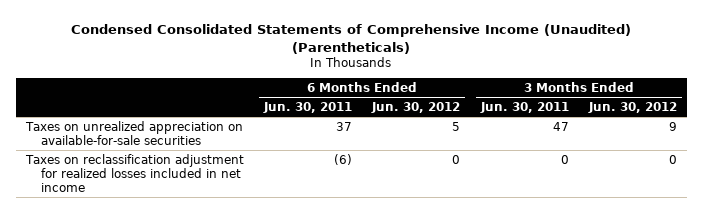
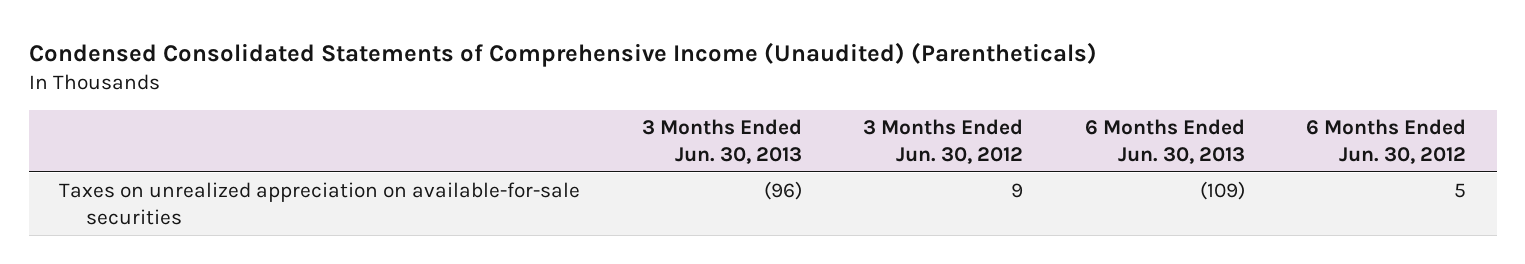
- | 6 Months Ended Jun. 30, 2011 | 6 Months Ended Jun. 30, 2012 | 3 Months Ended Jun. 30, 2011 | 3 Months Ended Jun. 30, 2012
+ | 3 Months Ended Jun. 30, 2013 | 3 Months Ended Jun. 30, 2012 | 6 Months Ended Jun. 30, 2013 | 6 Months Ended Jun. 30, 2012
- Taxes on reclassification adjustment for realized losses included in net income | (6) | 0 | 0 | 0

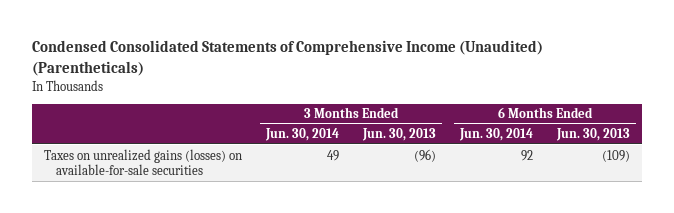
- | 3 Months Ended Jun. 30, 2013 | 3 Months Ended Jun. 30, 2012 | 6 Months Ended Jun. 30, 2013 | 6 Months Ended Jun. 30, 2012
+ | 3 Months Ended Jun. 30, 2014 | 3 Months Ended Jun. 30, 2013 | 6 Months Ended Jun. 30, 2014 | 6 Months Ended Jun. 30, 2013
- Taxes on unrealized appreciation on available-for-sale securities | (96) | 9 | (109) | 5
+ Taxes on unrealized gains (losses) on available-for-sale securities | 49 | (96) | 92 | (109)

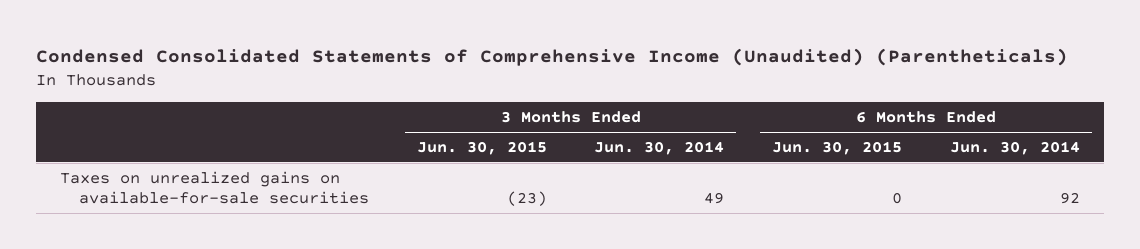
- | 3 Months Ended Jun. 30, 2014 | 3 Months Ended Jun. 30, 2013 | 6 Months Ended Jun. 30, 2014 | 6 Months Ended Jun. 30, 2013
+ | 3 Months Ended Jun. 30, 2015 | 3 Months Ended Jun. 30, 2014 | 6 Months Ended Jun. 30, 2015 | 6 Months Ended Jun. 30, 2014
- Taxes on unrealized gains (losses) on available-for-sale securities | 49 | (96) | 92 | (109)
+ Taxes on unrealized gains on available-for-sale securities | (23) | 49 | 0 | 92

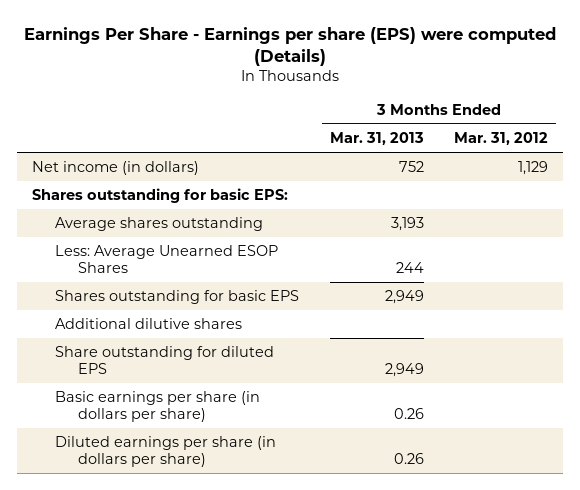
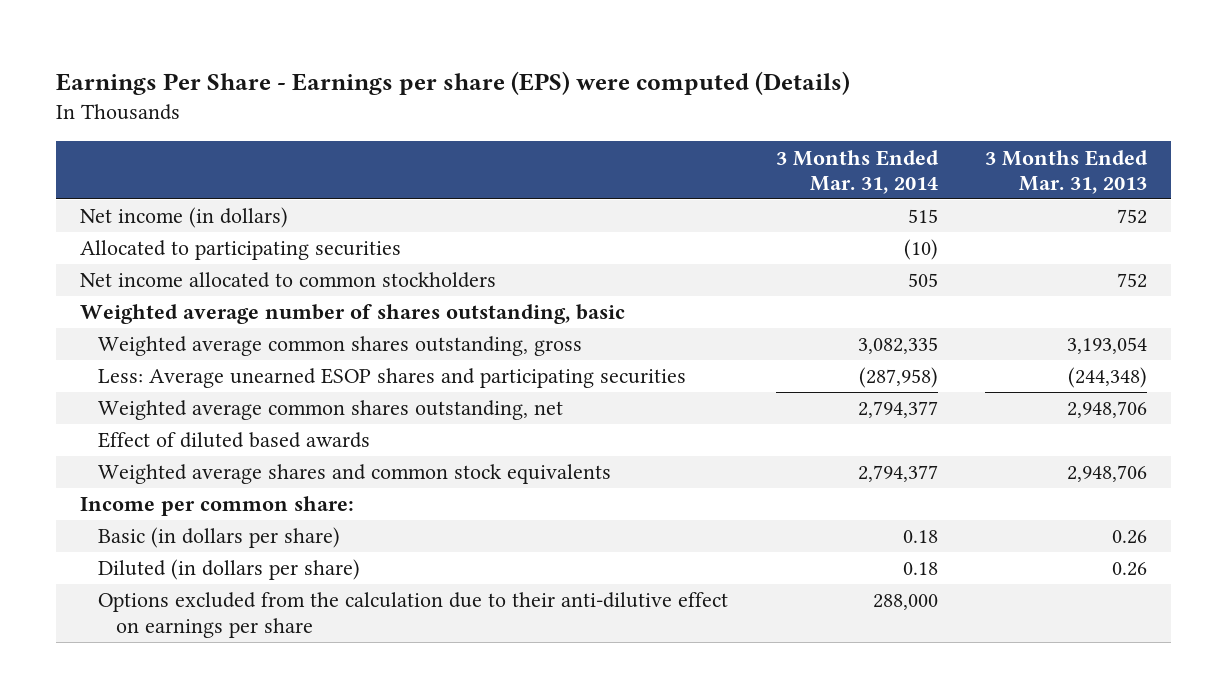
- | 3 Months Ended Mar. 31, 2013 | 3 Months Ended Mar. 31, 2012
+ | 3 Months Ended Mar. 31, 2014 | 3 Months Ended Mar. 31, 2013
- Shares outstanding for basic EPS:
- Average shares outstanding | 3,193 |
- Less: Average Unearned ESOP Shares | 244 |
- Shares outstanding for basic EPS | 2,949 |
- Additional dilutive shares
- Share outstanding for diluted EPS | 2,949 |
- Basic earnings per share (in dollars per share) | 0.26 |
- Diluted earnings per share (in dollars per share) | 0.26 |
+ Allocated to participating securities | (10) |
+ Net income allocated to common stockholders | 505 | 752
+ Weighted average number of shares outstanding, basic
+ Weighted average common shares outstanding, gross | 3,082,335 | 3,193,054
+ Less: Average unearned ESOP shares and participating securities | (287,958) | (244,348)
+ Weighted average common shares outstanding, net | 2,794,377 | 2,948,706
+ Effect of diluted based awards
+ Weighted average shares and common stock equivalents | 2,794,377 | 2,948,706
+ Income per common share:
+ Basic (in dollars per share) | 0.18 | 0.26
+ Diluted (in dollars per share) | 0.18 | 0.26
+ Options excluded from the calculation due to their anti-dilutive effect on earnings per share | 288,000 |

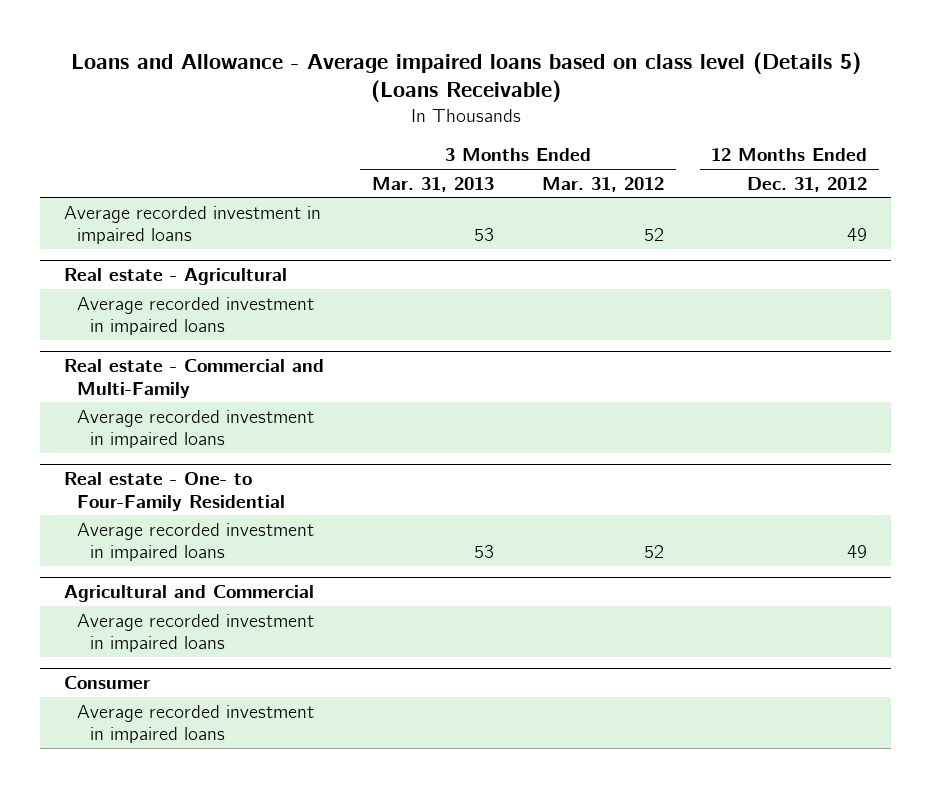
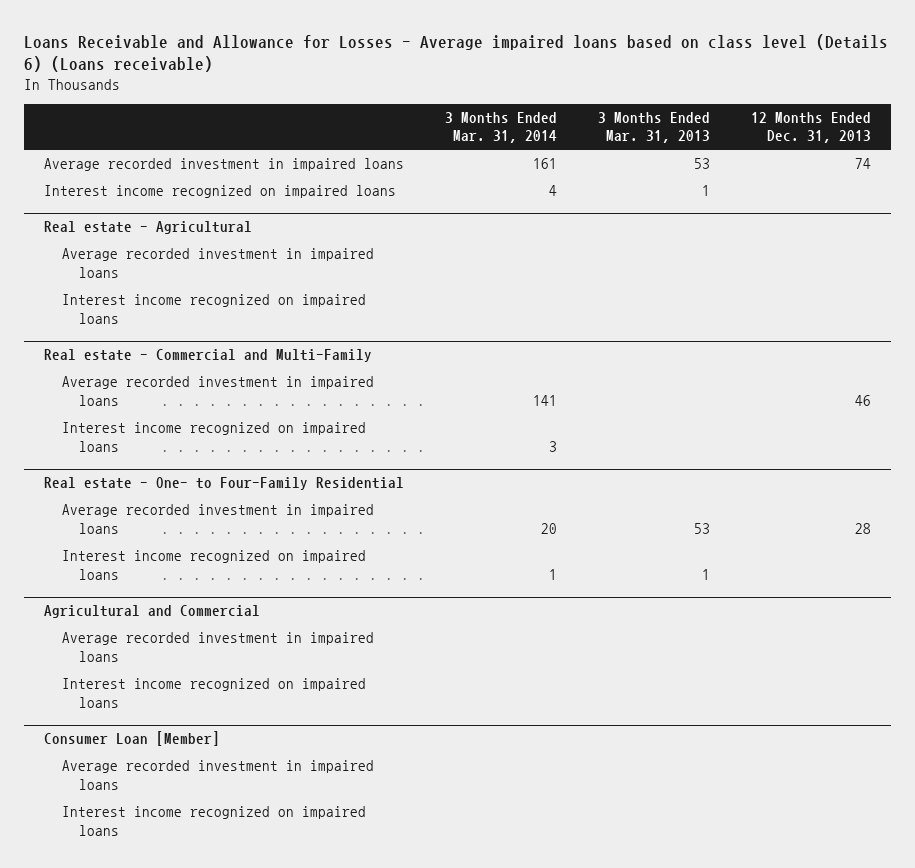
- Loans and Allowance - Average impaired loans based on class level (Details 5) (Loans Receivable)
+ Loans Receivable and Allowance for Losses - Average impaired loans based on class level (Details 6) (Loans receivable)
- | 3 Months Ended Mar. 31, 2013 | 3 Months Ended Mar. 31, 2012 | 12 Months Ended Dec. 31, 2012
+ | 3 Months Ended Mar. 31, 2014 | 3 Months Ended Mar. 31, 2013 | 12 Months Ended Dec. 31, 2013
+ Interest income recognized on impaired loans | 4 | 1 |
@ Real estate - Agricultural
+ Interest income recognized on impaired loans
@ Real estate - Commercial and Multi-Family
+ Interest income recognized on impaired loans | 3 | |
@ Real estate - One- to Four-Family Residential
+ Interest income recognized on impaired loans | 1 | 1 |
- Consumer
@ Agricultural and Commercial
+ Interest income recognized on impaired loans
+ Consumer Loan [Member]
+ Interest income recognized on impaired loans

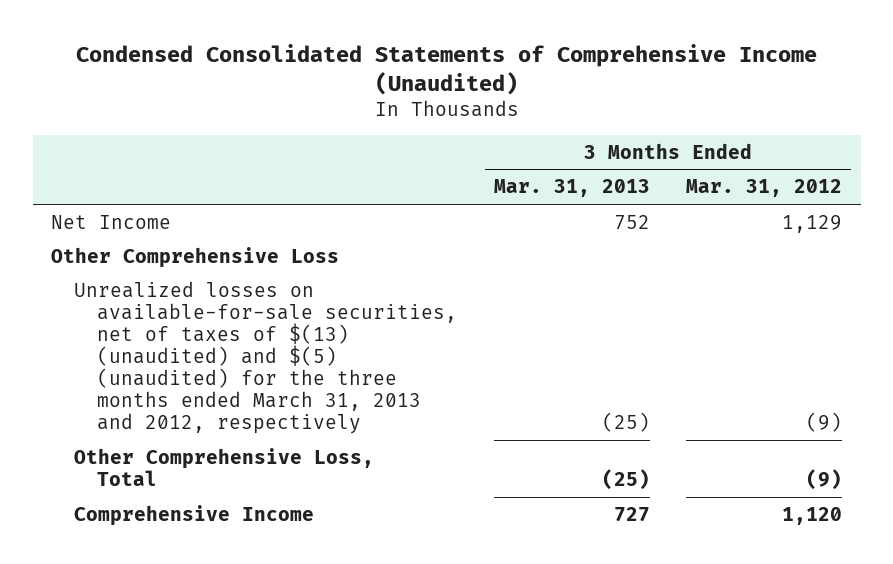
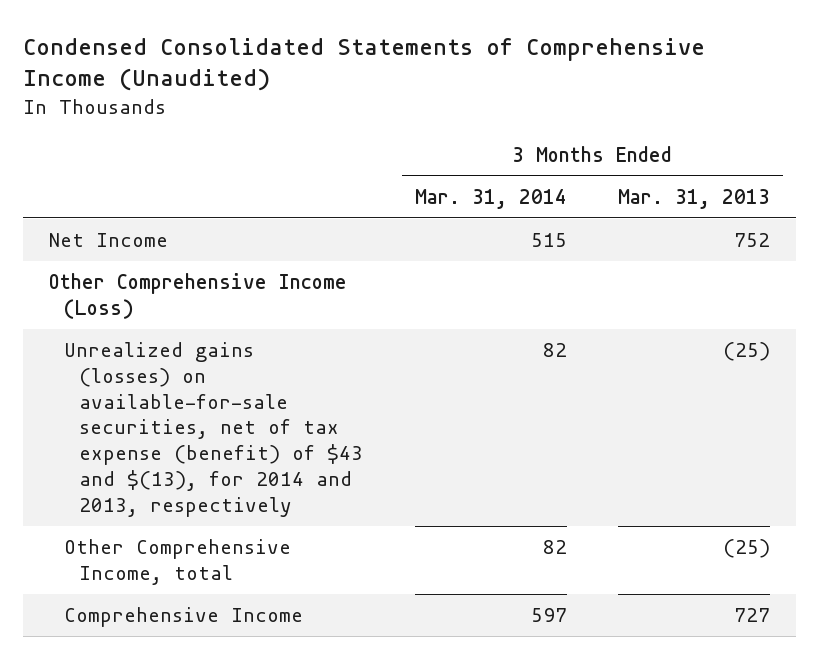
- | 3 Months Ended Mar. 31, 2013 | 3 Months Ended Mar. 31, 2012
+ | 3 Months Ended Mar. 31, 2014 | 3 Months Ended Mar. 31, 2013
- Other Comprehensive Loss
- Unrealized losses on available-for-sale securities, net of taxes of $(13) (unaudited) and $(5) (unaudited) for the three months ended March 31, 2013 and 2012, respectively | (25) | (9)
- Other Comprehensive Loss, Total | (25) | (9)
+ Other Comprehensive Income (Loss)
+ Unrealized gains (losses) on available-for-sale securities, net of tax expense (benefit) of $43 and $(13), for 2014 and 2013, respectively | 82 | (25)
+ Other Comprehensive Income, total | 82 | (25)

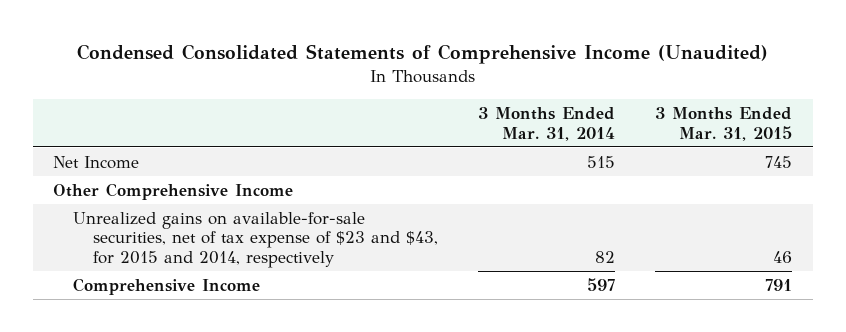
- | 3 Months Ended Mar. 31, 2014 | 3 Months Ended Mar. 31, 2013
+ | 3 Months Ended Mar. 31, 2014 | 3 Months Ended Mar. 31, 2015
- Other Comprehensive Income (Loss)
- Unrealized gains (losses) on available-for-sale securities, net of tax expense (benefit) of $43 and $(13), for 2014 and 2013, respectively | 82 | (25)
- Other Comprehensive Income, total | 82 | (25)
+ Other Comprehensive Income
+ Unrealized gains on available-for-sale securities, net of tax expense of $23 and $43, for 2015 and 2014, respectively | 82 | 46

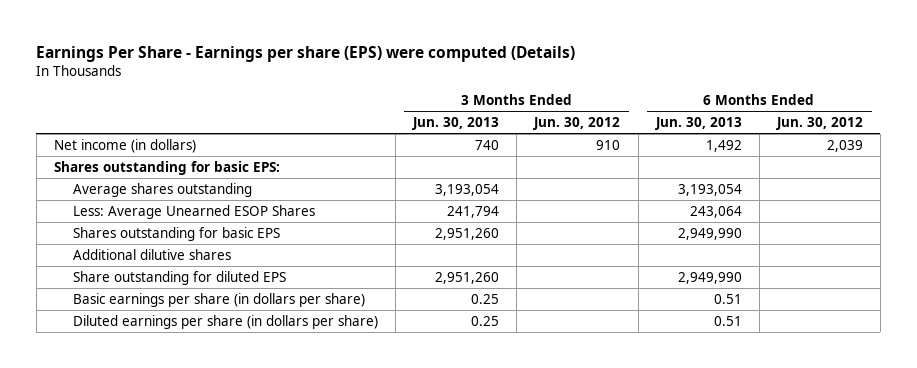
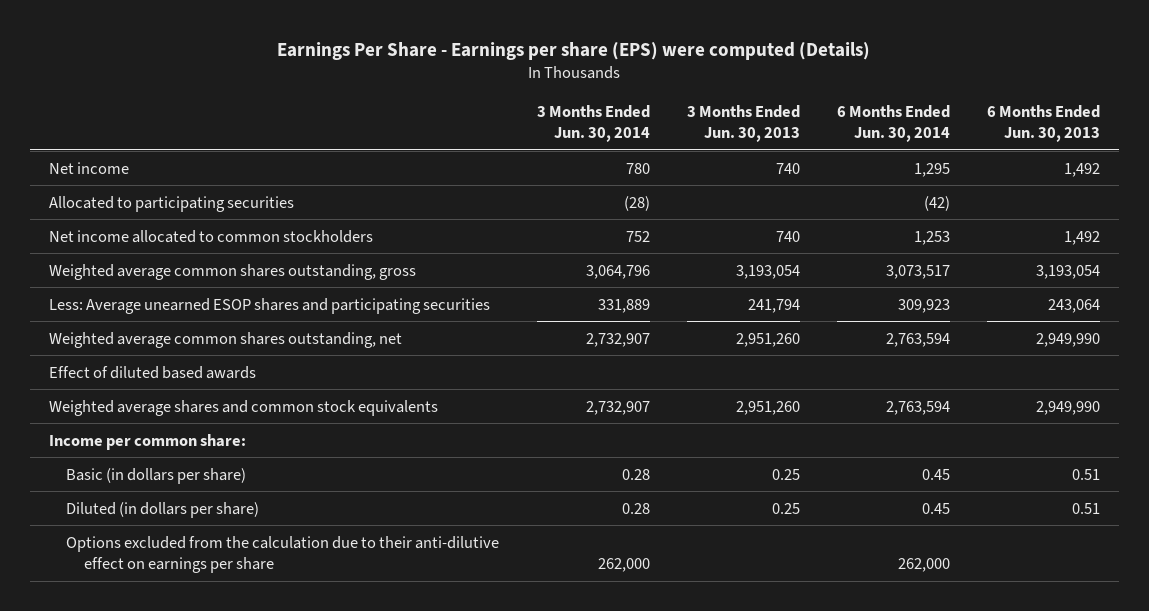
- | 3 Months Ended Jun. 30, 2013 | 3 Months Ended Jun. 30, 2012 | 6 Months Ended Jun. 30, 2013 | 6 Months Ended Jun. 30, 2012
+ | 3 Months Ended Jun. 30, 2014 | 3 Months Ended Jun. 30, 2013 | 6 Months Ended Jun. 30, 2014 | 6 Months Ended Jun. 30, 2013
- Net income (in dollars) | 740 | 910 | 1,492 | 2,039
- Shares outstanding for basic EPS:
- Average shares outstanding | 3,193,054 | | 3,193,054 |
- Less: Average Unearned ESOP Shares | 241,794 | | 243,064 |
- Shares outstanding for basic EPS | 2,951,260 | | 2,949,990 |
- Additional dilutive shares
- Share outstanding for diluted EPS | 2,951,260 | | 2,949,990 |
- Basic earnings per share (in dollars per share) | 0.25 | | 0.51 |
- Diluted earnings per share (in dollars per share) | 0.25 | | 0.51 |
+ Net income | 780 | 740 | 1,295 | 1,492
+ Allocated to participating securities | (28) | | (42) |
+ Net income allocated to common stockholders | 752 | 740 | 1,253 | 1,492
+ Weighted average common shares outstanding, gross | 3,064,796 | 3,193,054 | 3,073,517 | 3,193,054
+ Less: Average unearned ESOP shares and participating securities | 331,889 | 241,794 | 309,923 | 243,064
+ Weighted average common shares outstanding, net | 2,732,907 | 2,951,260 | 2,763,594 | 2,949,990
+ Effect of diluted based awards
+ Weighted average shares and common stock equivalents | 2,732,907 | 2,951,260 | 2,763,594 | 2,949,990
+ Income per common share:
+ Basic (in dollars per share) | 0.28 | 0.25 | 0.45 | 0.51
+ Diluted (in dollars per share) | 0.28 | 0.25 | 0.45 | 0.51
+ Options excluded from the calculation due to their anti-dilutive effect on earnings per share | 262,000 | | 262,000 |

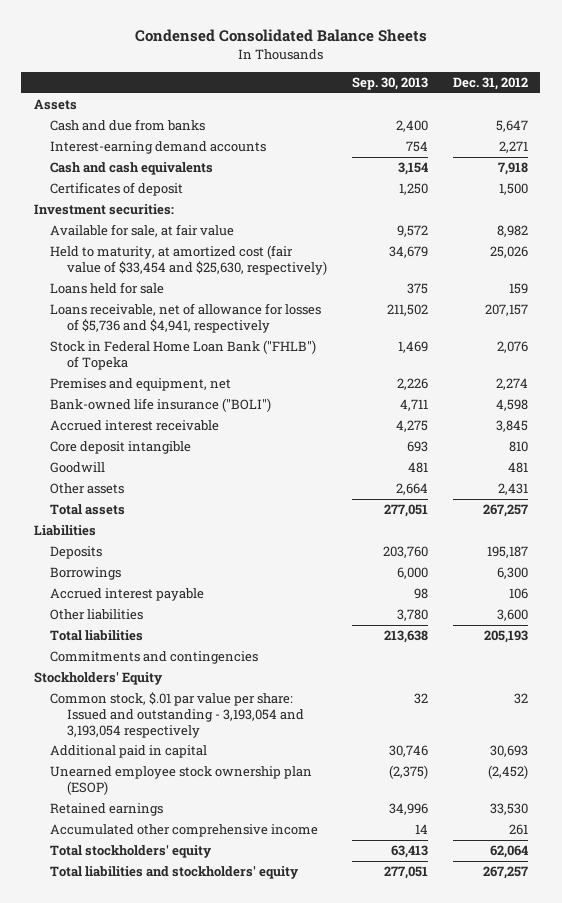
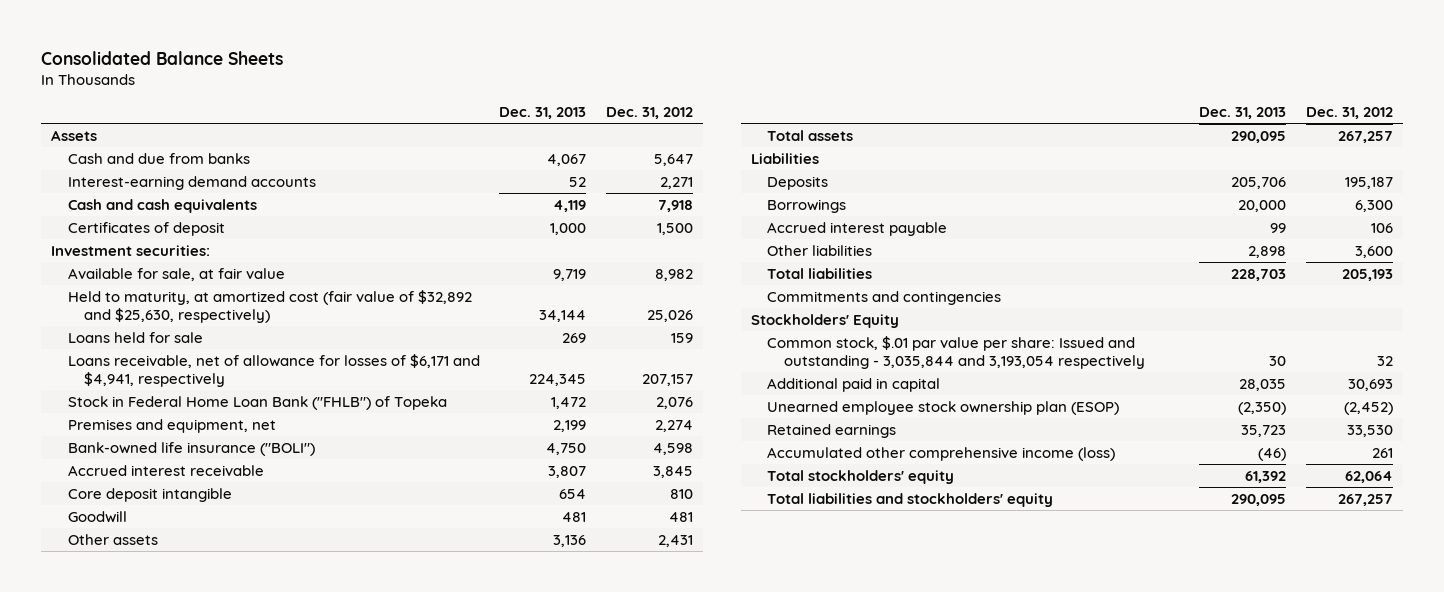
- Condensed Consolidated Balance Sheets
+ Consolidated Balance Sheets
- | Sep. 30, 2013 | Dec. 31, 2012
+ | Dec. 31, 2013 | Dec. 31, 2012
- Held to maturity, at amortized cost (fair value of $33,454 and $25,630, respectively) | 34,679 | 25,026
+ Held to maturity, at amortized cost (fair value of $32,892 and $25,630, respectively) | 34,144 | 25,026
- Loans receivable, net of allowance for losses of $5,736 and $4,941, respectively | 211,502 | 207,157
+ Loans receivable, net of allowance for losses of $6,171 and $4,941, respectively | 224,345 | 207,157
- Common stock, $.01 par value per share: Issued and outstanding - 3,193,054 and 3,193,054 respectively | 32 | 32
+ Common stock, $.01 par value per share: Issued and outstanding - 3,035,844 and 3,193,054 respectively | 30 | 32
- Accumulated other comprehensive income | 14 | 261
+ Accumulated other comprehensive income (loss) | (46) | 261

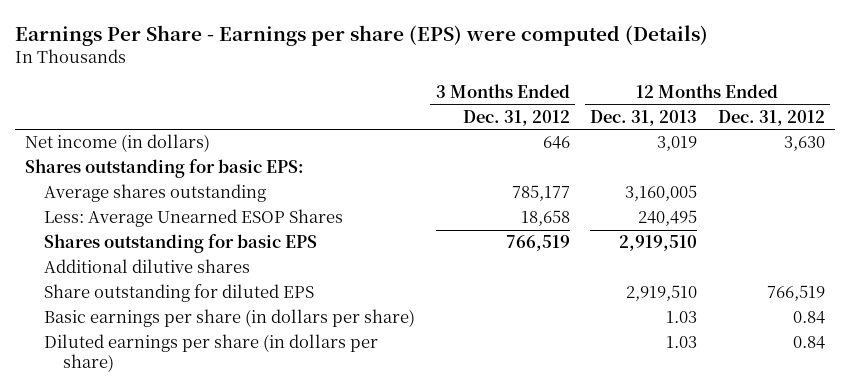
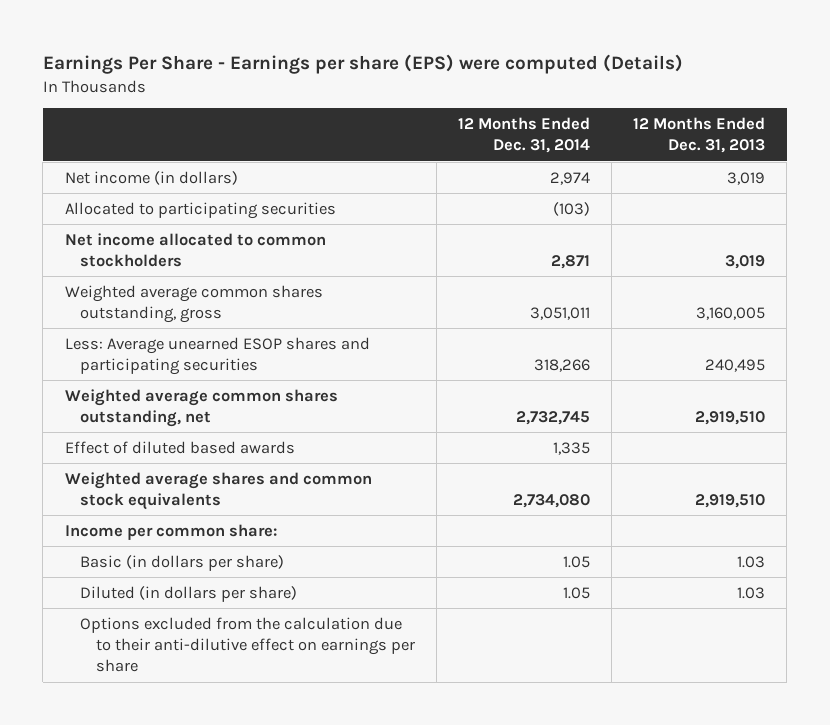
- | 3 Months Ended Dec. 31, 2012 | 12 Months Ended Dec. 31, 2013 | 12 Months Ended Dec. 31, 2012
+ | 12 Months Ended Dec. 31, 2014 | 12 Months Ended Dec. 31, 2013
- Shares outstanding for basic EPS:
- Average shares outstanding | 785,177 | 3,160,005 |
- Less: Average Unearned ESOP Shares | 18,658 | 240,495 |
- Shares outstanding for basic EPS | 766,519 | 2,919,510 |
- Additional dilutive shares
- Share outstanding for diluted EPS | | 2,919,510 | 766,519
- Basic earnings per share (in dollars per share) | | 1.03 | 0.84
- Diluted earnings per share (in dollars per share) | | 1.03 | 0.84
+ Allocated to participating securities | (103) |
+ Net income allocated to common stockholders | 2,871 | 3,019
+ Weighted average common shares outstanding, gross | 3,051,011 | 3,160,005
+ Less: Average unearned ESOP shares and participating securities | 318,266 | 240,495
+ Weighted average common shares outstanding, net | 2,732,745 | 2,919,510
+ Effect of diluted based awards | 1,335 |
+ Weighted average shares and common stock equivalents | 2,734,080 | 2,919,510
+ Income per common share:
+ Basic (in dollars per share) | 1.05 | 1.03
+ Diluted (in dollars per share) | 1.05 | 1.03
+ Options excluded from the calculation due to their anti-dilutive effect on earnings per share

